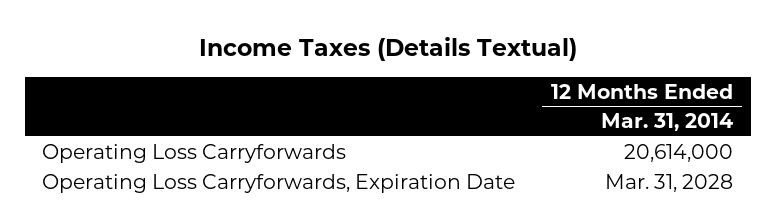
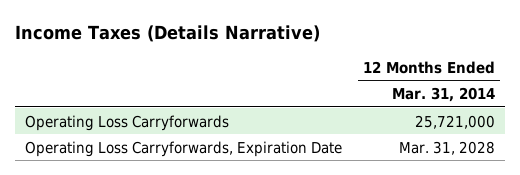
- Income Taxes (Details Textual)
+ Income Taxes (Details Narrative)
- Operating Loss Carryforwards | 20,614,000
+ Operating Loss Carryforwards | 25,721,000

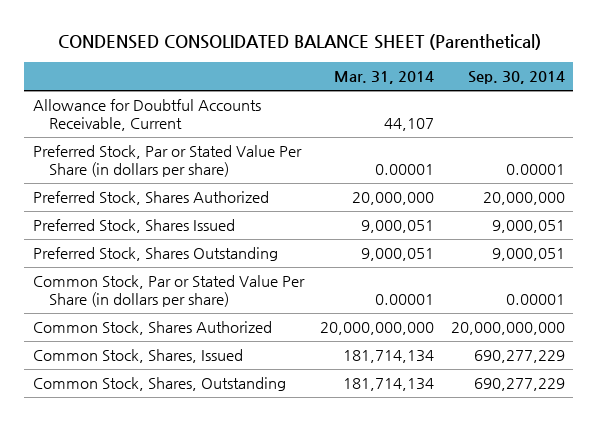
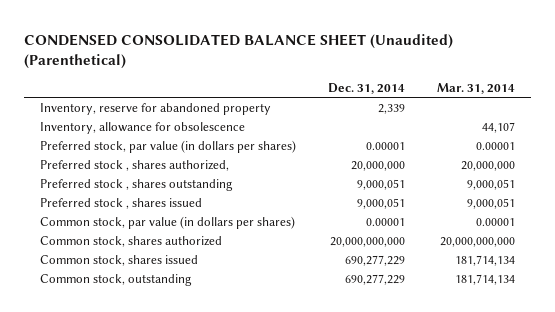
- CONDENSED CONSOLIDATED BALANCE SHEET (Parenthetical)
+ CONDENSED CONSOLIDATED BALANCE SHEET (Unaudited) (Parenthetical)
- | Mar. 31, 2014 | Sep. 30, 2014
+ | Dec. 31, 2014 | Mar. 31, 2014
- Allowance for Doubtful Accounts Receivable, Current | 44,107 |
- Preferred Stock, Par or Stated Value Per Share (in dollars per share) | 0.00001 | 0.00001
- Preferred Stock, Shares Authorized | 20,000,000 | 20,000,000
- Preferred Stock, Shares Issued | 9,000,051 | 9,000,051
- Preferred Stock, Shares Outstanding | 9,000,051 | 9,000,051
- Common Stock, Par or Stated Value Per Share (in dollars per share) | 0.00001 | 0.00001
- Common Stock, Shares Authorized | 20,000,000,000 | 20,000,000,000
- Common Stock, Shares, Issued | 181,714,134 | 690,277,229
- Common Stock, Shares, Outstanding | 181,714,134 | 690,277,229
+ Inventory, reserve for abandoned property | 2,339 |
+ Inventory, allowance for obsolescence | | 44,107
+ Preferred stock, par value (in dollars per shares) | 0.00001 | 0.00001
+ Preferred stock , shares authorized, | 20,000,000 | 20,000,000
+ Preferred stock , shares outstanding | 9,000,051 | 9,000,051
+ Preferred stock , shares issued | 9,000,051 | 9,000,051
+ Common stock, par value (in dollars per shares) | 0.00001 | 0.00001
+ Common stock, shares authorized | 20,000,000,000 | 20,000,000,000
+ Common stock, shares issued | 690,277,229 | 181,714,134
+ Common stock, outstanding | 690,277,229 | 181,714,134

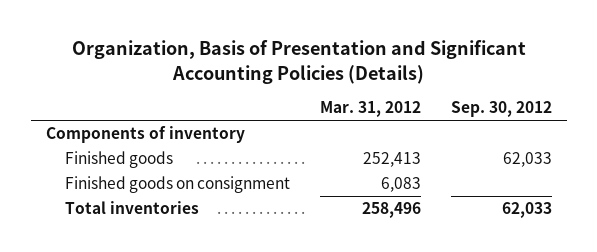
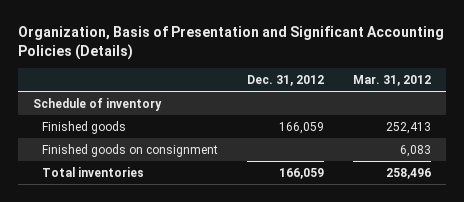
- | Mar. 31, 2012 | Sep. 30, 2012
+ | Dec. 31, 2012 | Mar. 31, 2012
- Components of inventory
+ Schedule of inventory

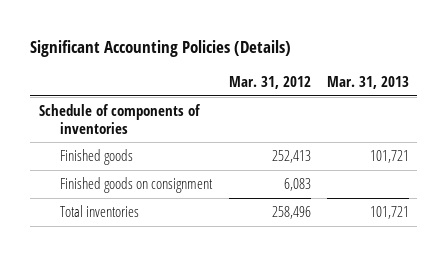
- Organization, Basis of Presentation and Significant Accounting Policies (Details)
+ Significant Accounting Policies (Details)
- | Dec. 31, 2012 | Mar. 31, 2012
+ | Mar. 31, 2012 | Mar. 31, 2013
- Schedule of inventory
+ Schedule of components of inventories

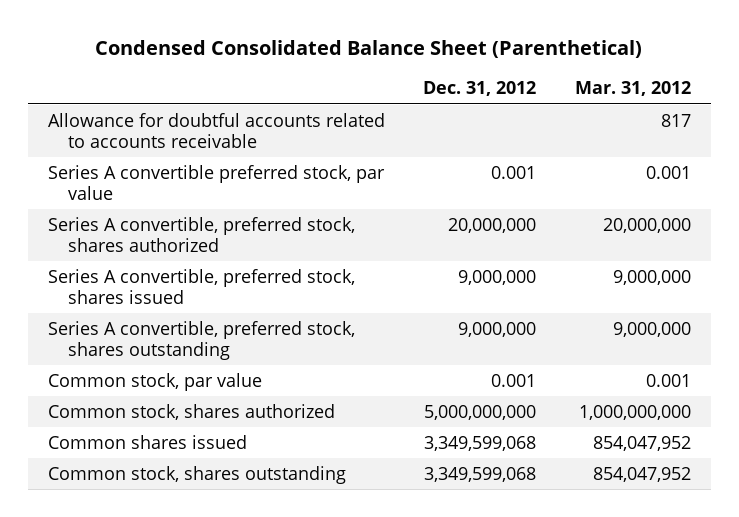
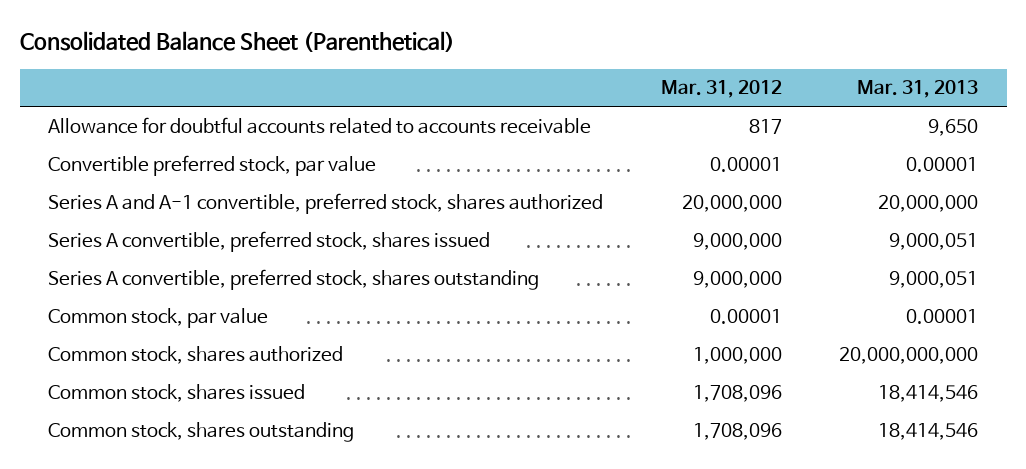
- Condensed Consolidated Balance Sheet (Parenthetical)
+ Consolidated Balance Sheet (Parenthetical)
- | Dec. 31, 2012 | Mar. 31, 2012
+ | Mar. 31, 2012 | Mar. 31, 2013
- Series A convertible preferred stock, par value | 0.001 | 0.001
- Series A convertible, preferred stock, shares authorized | 20,000,000 | 20,000,000
+ Convertible preferred stock, par value | 0.00001 | 0.00001
+ Series A and A-1 convertible, preferred stock, shares authorized | 20,000,000 | 20,000,000
- Common stock, par value | 0.001 | 0.001
- Common stock, shares authorized | 5,000,000,000 | 1,000,000,000
- Common shares issued | 3,349,599,068 | 854,047,952
- Common stock, shares outstanding | 3,349,599,068 | 854,047,952
+ Common stock, par value | 0.00001 | 0.00001
+ Common stock, shares authorized | 1,000,000 | 20,000,000,000
+ Common stock, shares issued | 1,708,096 | 18,414,546
+ Common stock, shares outstanding | 1,708,096 | 18,414,546

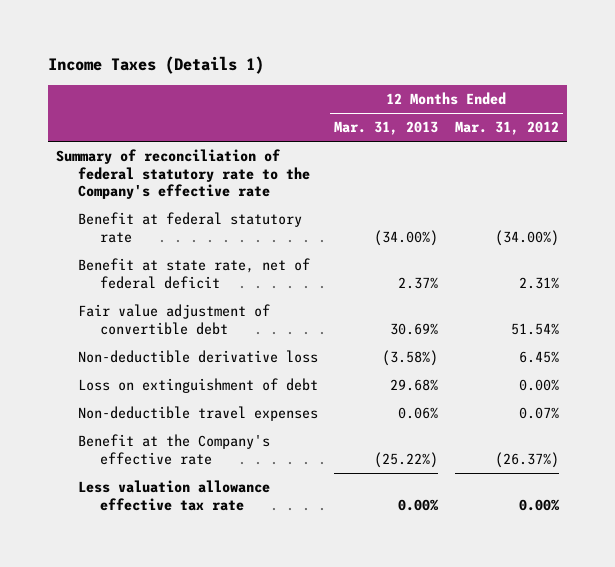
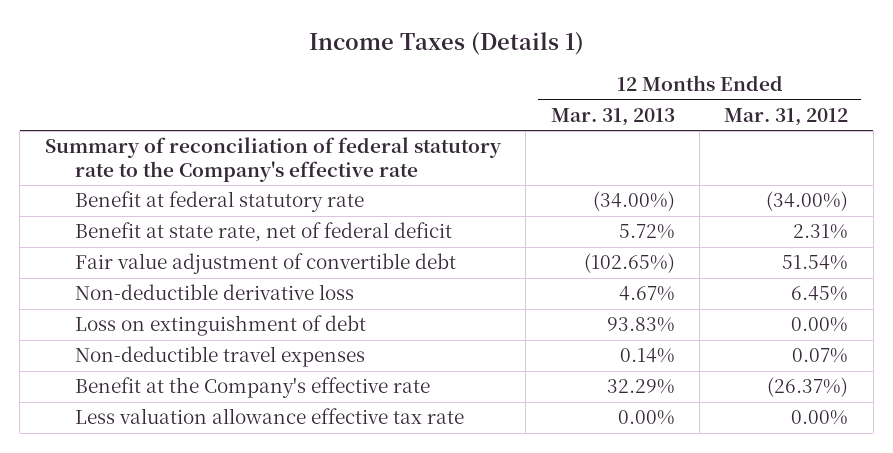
- Benefit at state rate, net of federal deficit | 2.37% | 2.31%
- Fair value adjustment of convertible debt | 30.69% | 51.54%
- Non-deductible derivative loss | (3.58%) | 6.45%
- Loss on extinguishment of debt | 29.68% | 0.00%
- Non-deductible travel expenses | 0.06% | 0.07%
- Benefit at the Company's effective rate | (25.22%) | (26.37%)
+ Benefit at state rate, net of federal deficit | 5.72% | 2.31%
+ Fair value adjustment of convertible debt | (102.65%) | 51.54%
+ Non-deductible derivative loss | 4.67% | 6.45%
+ Loss on extinguishment of debt | 93.83% | 0.00%
+ Non-deductible travel expenses | 0.14% | 0.07%
+ Benefit at the Company's effective rate | 32.29% | (26.37%)

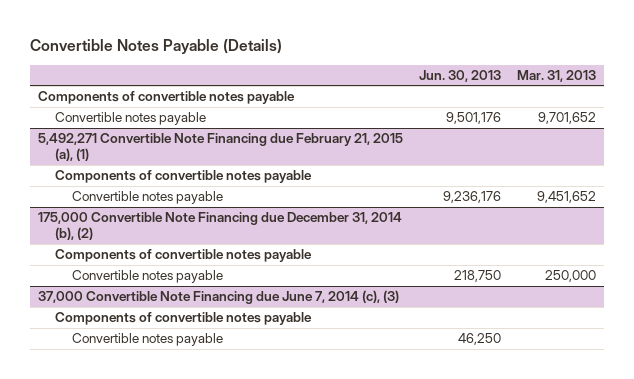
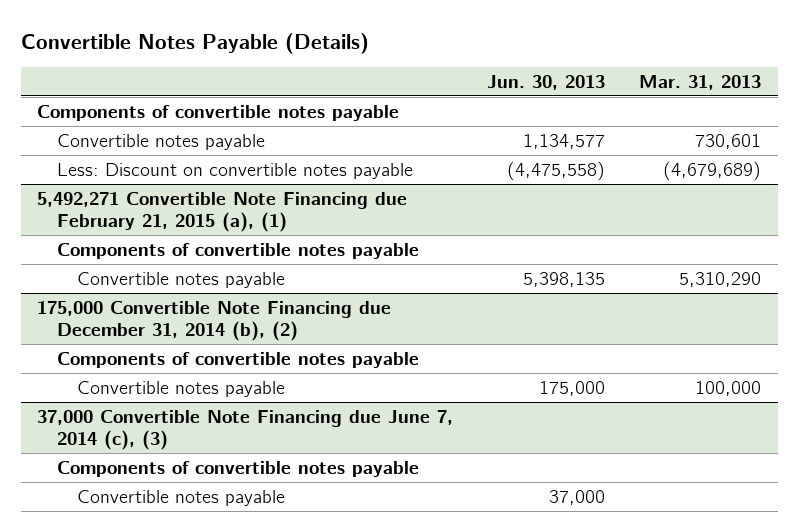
- Convertible notes payable | 9,501,176 | 9,701,652
+ Convertible notes payable | 1,134,577 | 730,601
+ Less: Discount on convertible notes payable | (4,475,558) | (4,679,689)
@ 5,492,271 Convertible Note Financing due February 21, 2015 (a), (1)
- Convertible notes payable | 9,236,176 | 9,451,652
+ Convertible notes payable | 5,398,135 | 5,310,290
@ 175,000 Convertible Note Financing due December 31, 2014 (b), (2)
- Convertible notes payable | 218,750 | 250,000
+ Convertible notes payable | 175,000 | 100,000
@ 37,000 Convertible Note Financing due June 7, 2014 (c), (3)
- Convertible notes payable | 46,250 |
+ Convertible notes payable | 37,000 |

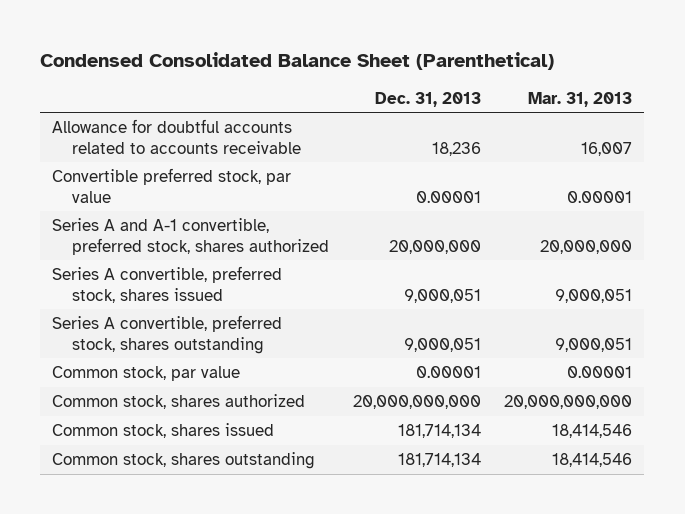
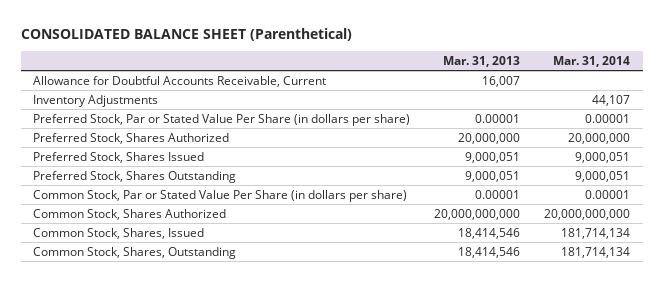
- Condensed Consolidated Balance Sheet (Parenthetical)
+ CONSOLIDATED BALANCE SHEET (Parenthetical)
- | Dec. 31, 2013 | Mar. 31, 2013
+ | Mar. 31, 2013 | Mar. 31, 2014
- Allowance for doubtful accounts related to accounts receivable | 18,236 | 16,007
- Convertible preferred stock, par value | 0.00001 | 0.00001
- Series A and A-1 convertible, preferred stock, shares authorized | 20,000,000 | 20,000,000
- Series A convertible, preferred stock, shares issued | 9,000,051 | 9,000,051
- Series A convertible, preferred stock, shares outstanding | 9,000,051 | 9,000,051
- Common stock, par value | 0.00001 | 0.00001
- Common stock, shares authorized | 20,000,000,000 | 20,000,000,000
- Common stock, shares issued | 181,714,134 | 18,414,546
- Common stock, shares outstanding | 181,714,134 | 18,414,546
+ Allowance for Doubtful Accounts Receivable, Current | 16,007 |
+ Inventory Adjustments | | 44,107
+ Preferred Stock, Par or Stated Value Per Share (in dollars per share) | 0.00001 | 0.00001
+ Preferred Stock, Shares Authorized | 20,000,000 | 20,000,000
+ Preferred Stock, Shares Issued | 9,000,051 | 9,000,051
+ Preferred Stock, Shares Outstanding | 9,000,051 | 9,000,051
+ Common Stock, Par or Stated Value Per Share (in dollars per share) | 0.00001 | 0.00001
+ Common Stock, Shares Authorized | 20,000,000,000 | 20,000,000,000
+ Common Stock, Shares, Issued | 18,414,546 | 181,714,134
+ Common Stock, Shares, Outstanding | 18,414,546 | 181,714,134

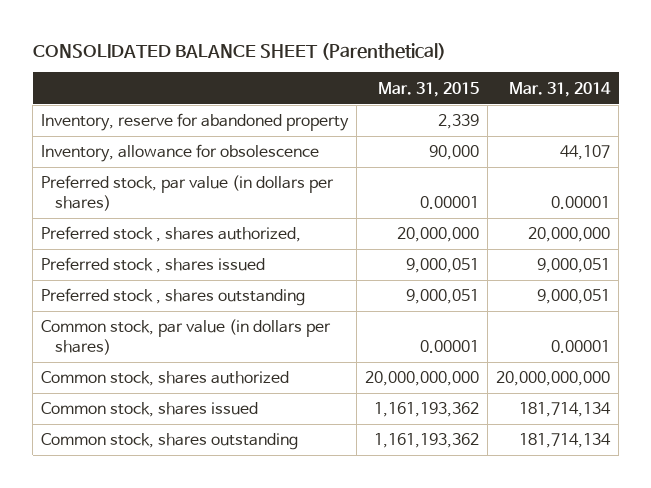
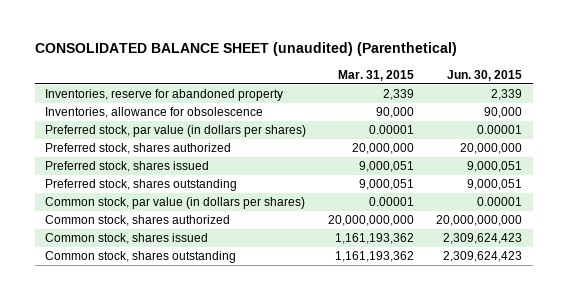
- CONSOLIDATED BALANCE SHEET (Parenthetical)
+ CONSOLIDATED BALANCE SHEET (unaudited) (Parenthetical)
- | Mar. 31, 2015 | Mar. 31, 2014
+ | Mar. 31, 2015 | Jun. 30, 2015
- Inventory, reserve for abandoned property | 2,339 |
- Inventory, allowance for obsolescence | 90,000 | 44,107
+ Inventories, reserve for abandoned property | 2,339 | 2,339
+ Inventories, allowance for obsolescence | 90,000 | 90,000
- Preferred stock , shares authorized, | 20,000,000 | 20,000,000
- Preferred stock , shares issued | 9,000,051 | 9,000,051
- Preferred stock , shares outstanding | 9,000,051 | 9,000,051
+ Preferred stock, shares authorized | 20,000,000 | 20,000,000
+ Preferred stock, shares issued | 9,000,051 | 9,000,051
+ Preferred stock, shares outstanding | 9,000,051 | 9,000,051

